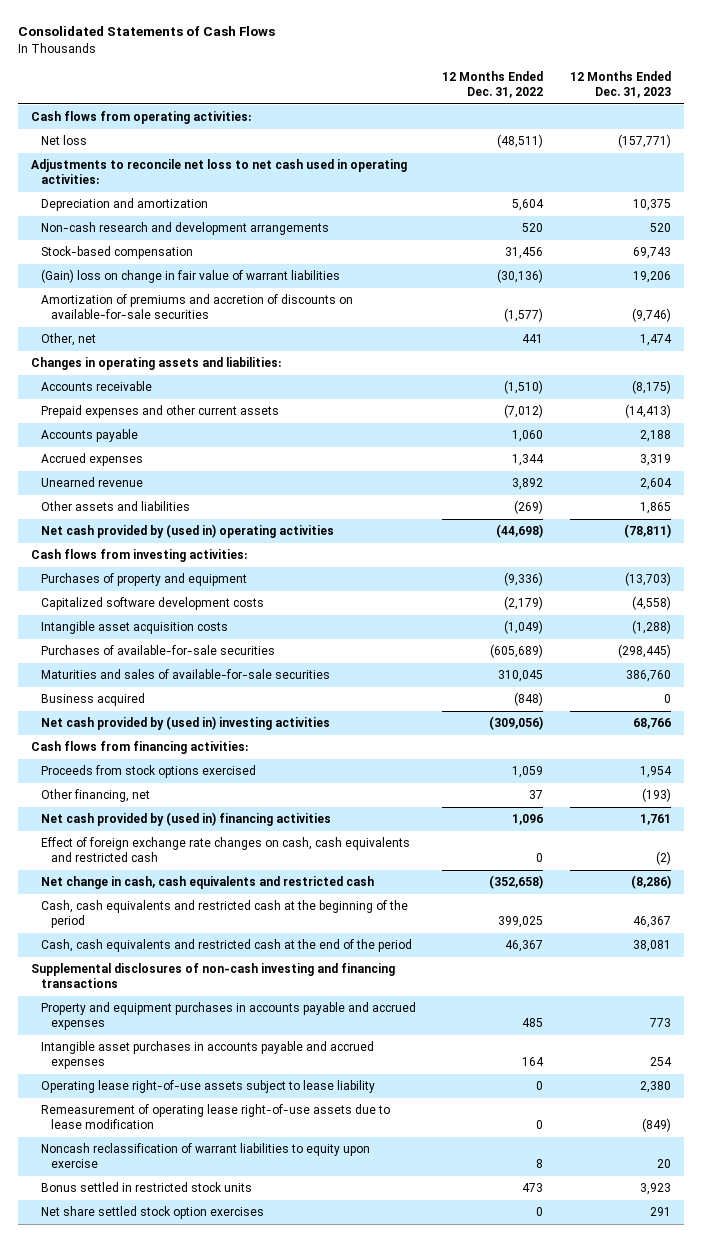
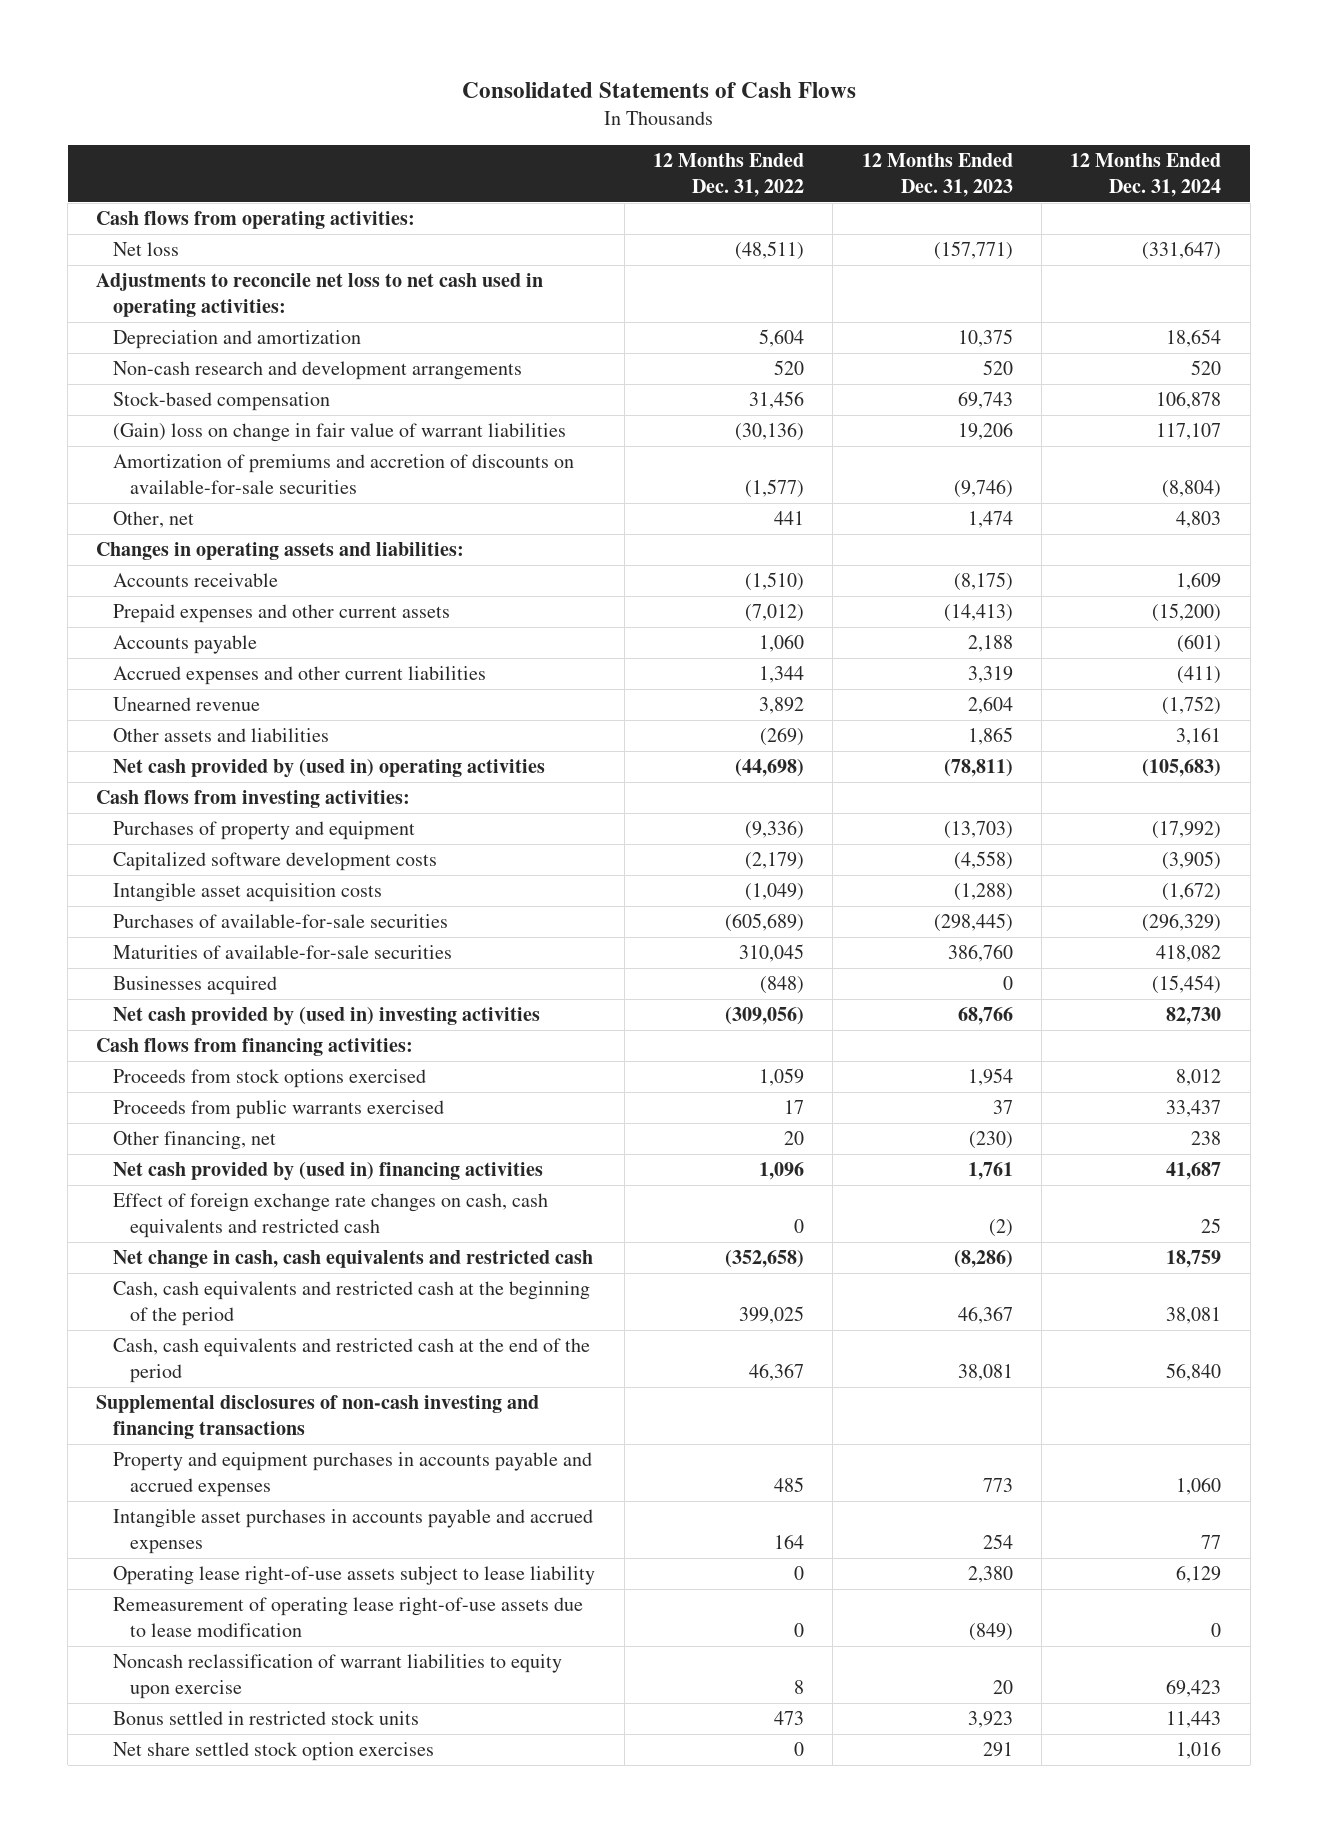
- | 12 Months Ended Dec. 31, 2022 | 12 Months Ended Dec. 31, 2023
+ | 12 Months Ended Dec. 31, 2022 | 12 Months Ended Dec. 31, 2023 | 12 Months Ended Dec. 31, 2024
- Accrued expenses | 1,344 | 3,319
+ Accrued expenses and other current liabilities | 1,344 | 3,319 | (411)
- Maturities and sales of available-for-sale securities | 310,045 | 386,760
- Business acquired | (848) | 0
+ Maturities of available-for-sale securities | 310,045 | 386,760 | 418,082
+ Businesses acquired | (848) | 0 | (15,454)
- Other financing, net | 37 | (193)
+ Proceeds from public warrants exercised | 17 | 37 | 33,437
+ Other financing, net | 20 | (230) | 238

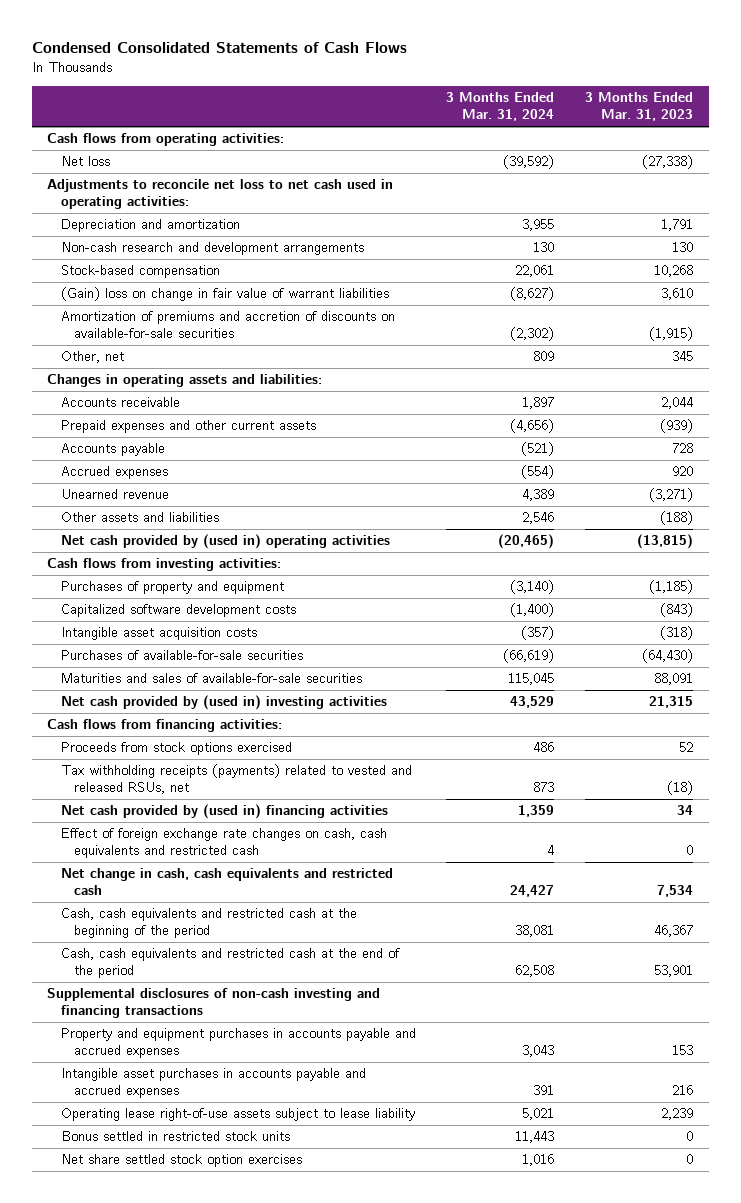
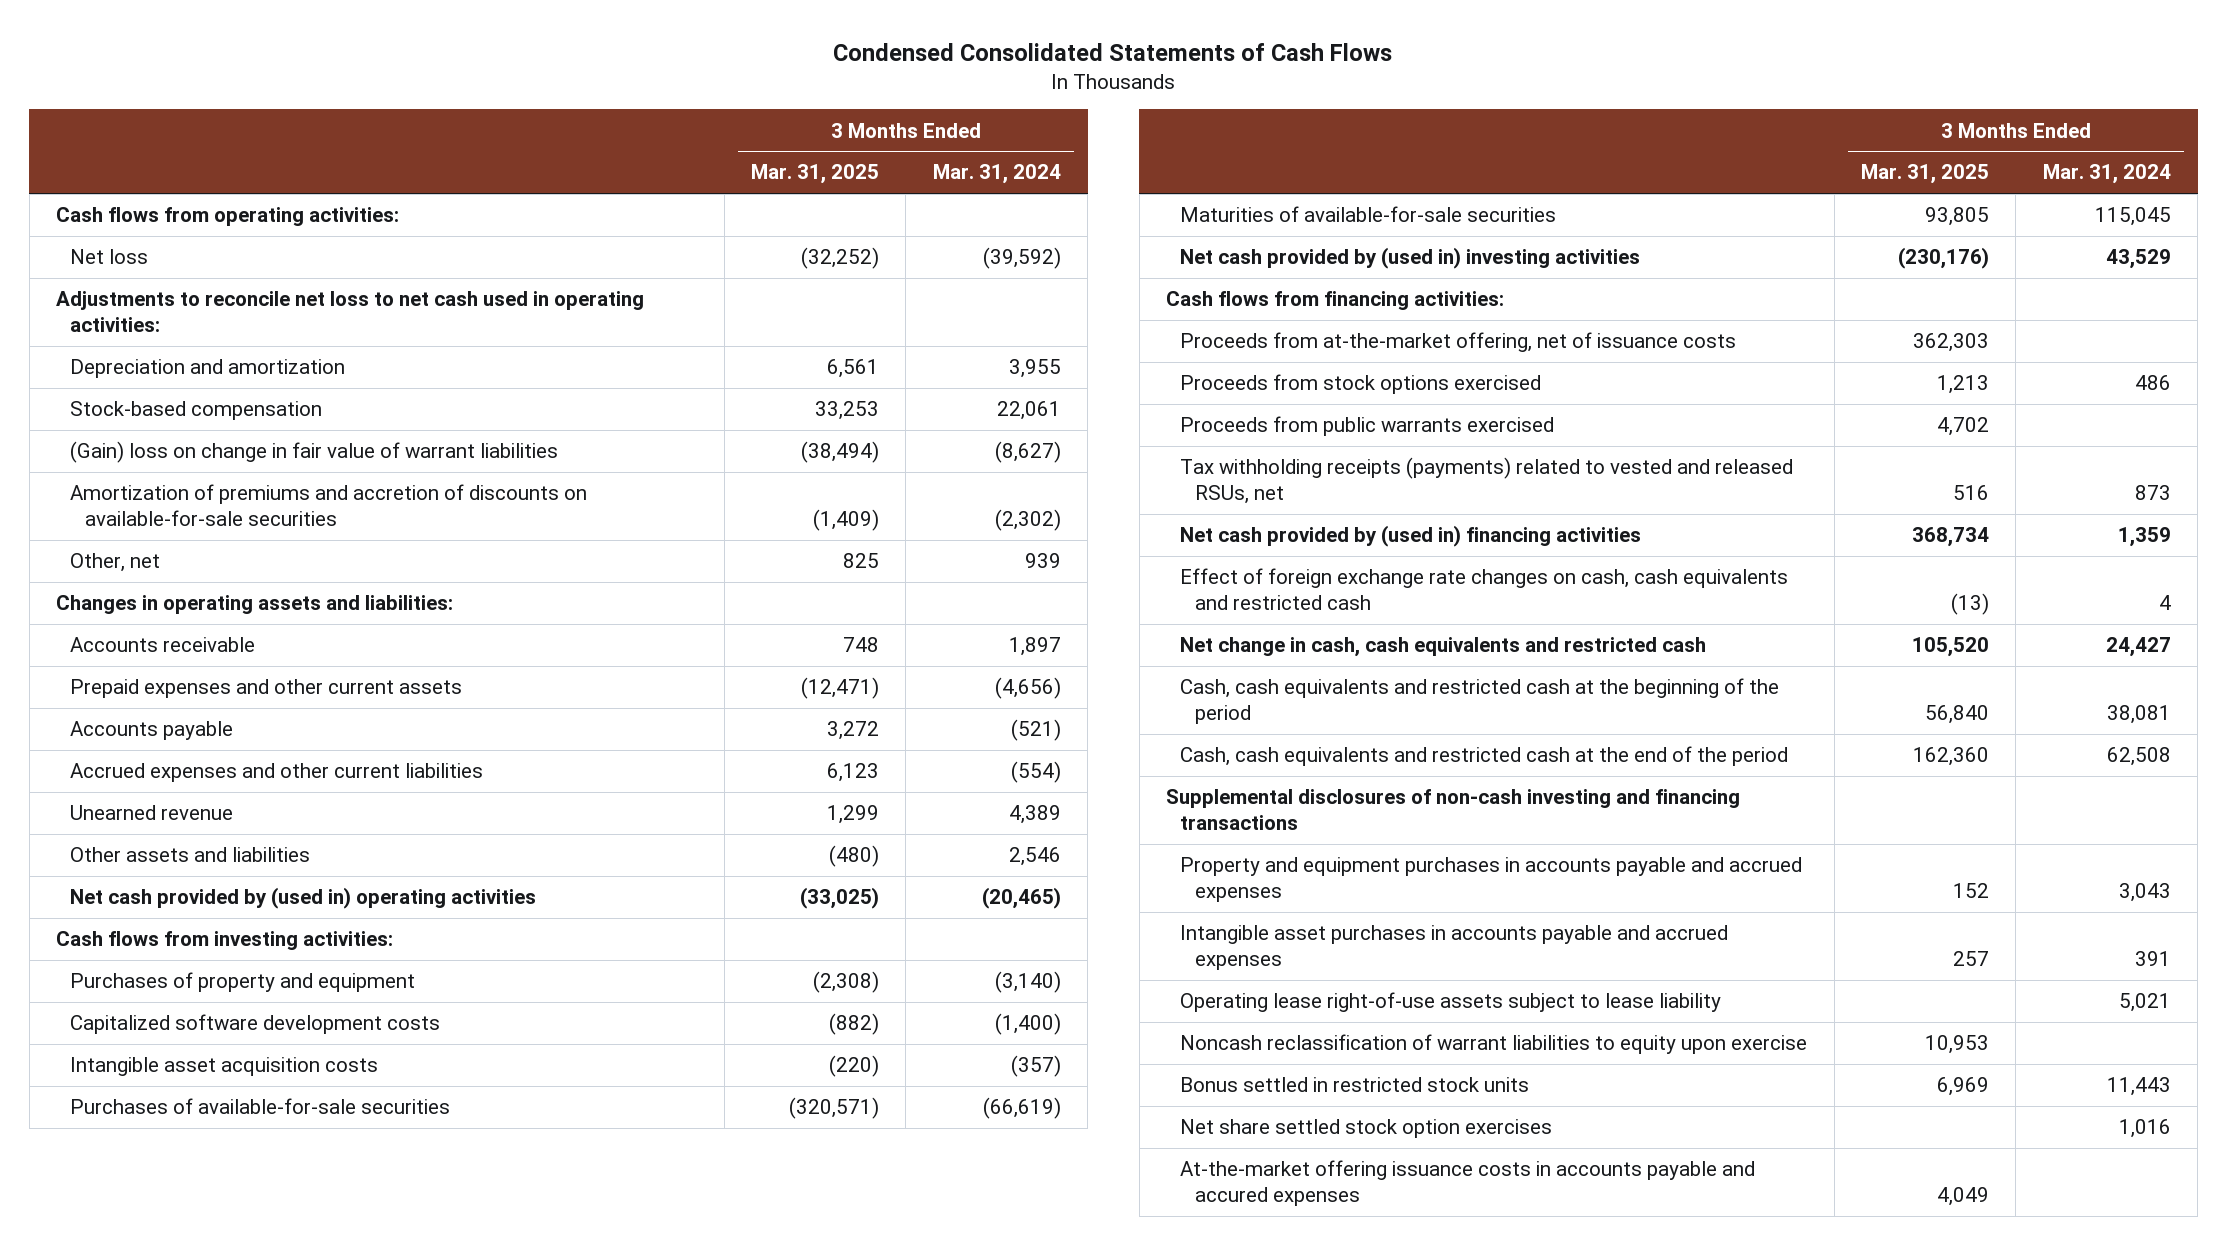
- | 3 Months Ended Mar. 31, 2024 | 3 Months Ended Mar. 31, 2023
+ | 3 Months Ended Mar. 31, 2025 | 3 Months Ended Mar. 31, 2024
- Non-cash research and development arrangements | 130 | 130
- Other, net | 809 | 345
+ Other, net | 825 | 939
- Accrued expenses | (554) | 920
+ Accrued expenses and other current liabilities | 6,123 | (554)
- Maturities and sales of available-for-sale securities | 115,045 | 88,091
+ Maturities of available-for-sale securities | 93,805 | 115,045
+ Proceeds from at-the-market offering, net of issuance costs | 362,303 |
+ Proceeds from public warrants exercised | 4,702 |
+ Noncash reclassification of warrant liabilities to equity upon exercise | 10,953 |
+ At-the-market offering issuance costs in accounts payable and accured expenses | 4,049 |

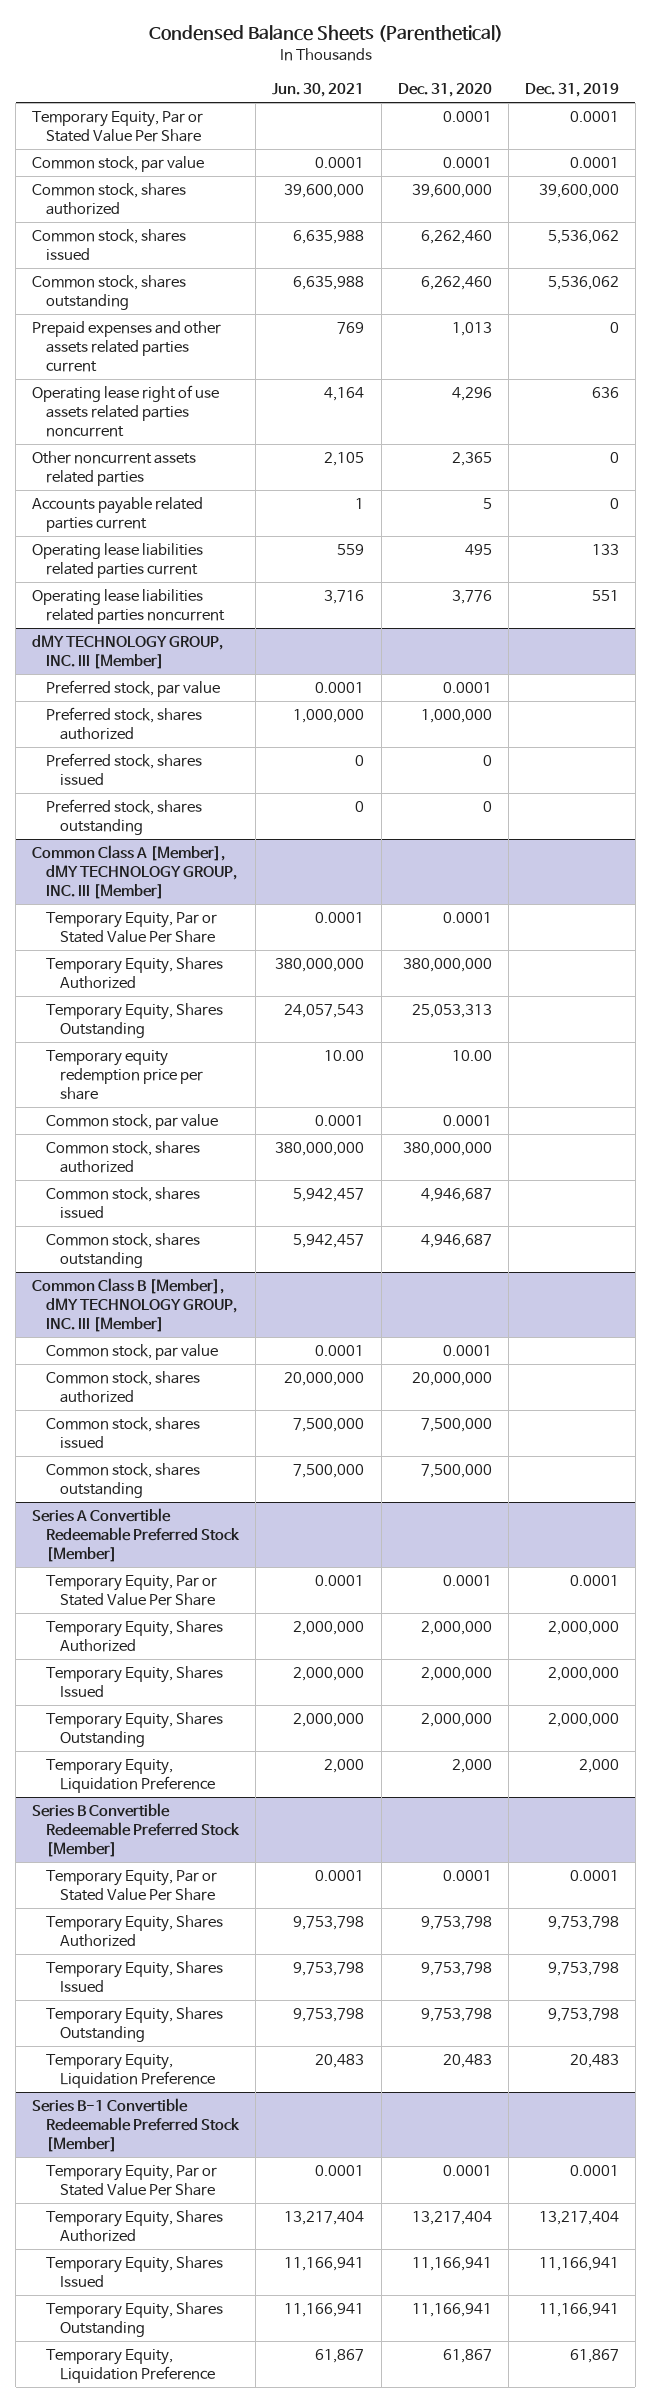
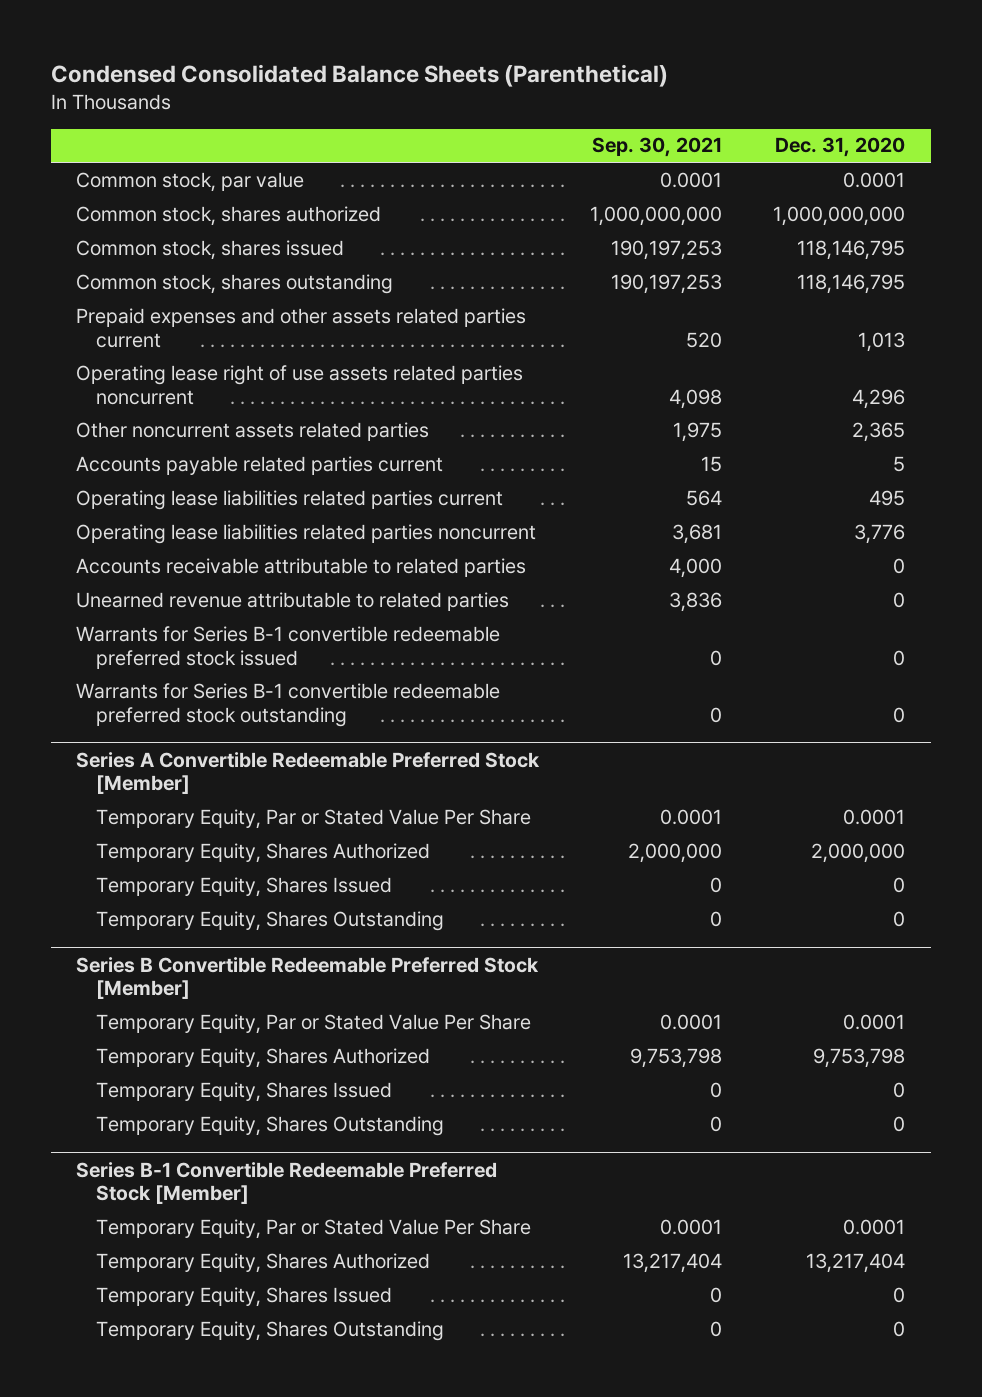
- Condensed Balance Sheets (Parenthetical)
+ Condensed Consolidated Balance Sheets (Parenthetical)
- | Jun. 30, 2021 | Dec. 31, 2020 | Dec. 31, 2019
+ | Sep. 30, 2021 | Dec. 31, 2020
- Temporary Equity, Par or Stated Value Per Share | | 0.0001 | 0.0001
- Common stock, shares authorized | 39,600,000 | 39,600,000 | 39,600,000
- Common stock, shares issued | 6,635,988 | 6,262,460 | 5,536,062
- Common stock, shares outstanding | 6,635,988 | 6,262,460 | 5,536,062
+ Common stock, shares authorized | 1,000,000,000 | 1,000,000,000
+ Common stock, shares issued | 190,197,253 | 118,146,795
+ Common stock, shares outstanding | 190,197,253 | 118,146,795
- dMY TECHNOLOGY GROUP, INC. III [Member]
- Preferred stock, par value | 0.0001 | 0.0001 |
- Preferred stock, shares authorized | 1,000,000 | 1,000,000 |
- Preferred stock, shares issued | 0 | 0 |
- Preferred stock, shares outstanding | 0 | 0 |
- Common Class A [Member], dMY TECHNOLOGY GROUP, INC. III [Member]
- Temporary Equity, Par or Stated Value Per Share | 0.0001 | 0.0001 |
- Temporary Equity, Shares Authorized | 380,000,000 | 380,000,000 |
- Temporary Equity, Shares Outstanding | 24,057,543 | 25,053,313 |
- Temporary equity redemption price per share | 10.00 | 10.00 |
- Common stock, par value | 0.0001 | 0.0001 |
- Common stock, shares authorized | 380,000,000 | 380,000,000 |
- Common stock, shares issued | 5,942,457 | 4,946,687 |
- Common stock, shares outstanding | 5,942,457 | 4,946,687 |
- Common Class B [Member], dMY TECHNOLOGY GROUP, INC. III [Member]
- Common stock, par value | 0.0001 | 0.0001 |
- Common stock, shares authorized | 20,000,000 | 20,000,000 |
- Common stock, shares issued | 7,500,000 | 7,500,000 |
- Common stock, shares outstanding | 7,500,000 | 7,500,000 |
+ Accounts receivable attributable to related parties | 4,000 | 0
+ Unearned revenue attributable to related parties | 3,836 | 0
+ Warrants for Series B-1 convertible redeemable preferred stock issued | 0 | 0
+ Warrants for Series B-1 convertible redeemable preferred stock outstanding | 0 | 0
@ Series A Convertible Redeemable Preferred Stock [Member]
- Temporary Equity, Shares Issued | 2,000,000 | 2,000,000 | 2,000,000
- Temporary Equity, Shares Outstanding | 2,000,000 | 2,000,000 | 2,000,000
- Temporary Equity, Liquidation Preference | 2,000 | 2,000 | 2,000
+ Temporary Equity, Shares Issued | 0 | 0
+ Temporary Equity, Shares Outstanding | 0 | 0
@ Series B Convertible Redeemable Preferred Stock [Member]
- Temporary Equity, Shares Issued | 9,753,798 | 9,753,798 | 9,753,798
- Temporary Equity, Shares Outstanding | 9,753,798 | 9,753,798 | 9,753,798
- Temporary Equity, Liquidation Preference | 20,483 | 20,483 | 20,483
+ Temporary Equity, Shares Issued | 0 | 0
+ Temporary Equity, Shares Outstanding | 0 | 0
@ Series B-1 Convertible Redeemable Preferred Stock [Member]
- Temporary Equity, Shares Issued | 11,166,941 | 11,166,941 | 11,166,941
- Temporary Equity, Shares Outstanding | 11,166,941 | 11,166,941 | 11,166,941
- Temporary Equity, Liquidation Preference | 61,867 | 61,867 | 61,867
+ Temporary Equity, Shares Issued | 0 | 0
+ Temporary Equity, Shares Outstanding | 0 | 0

